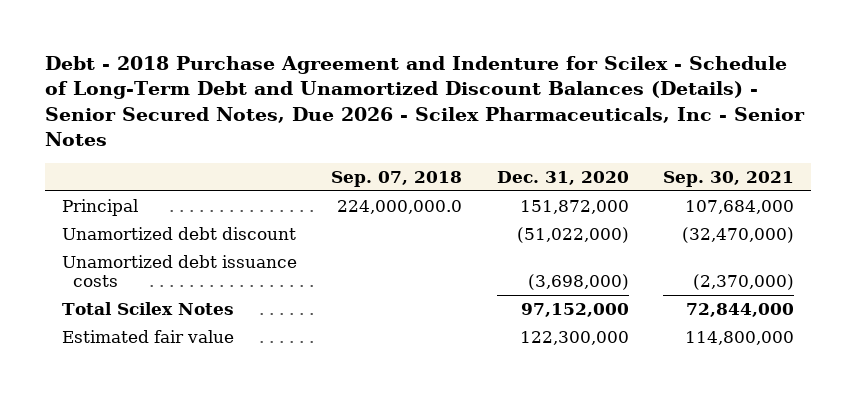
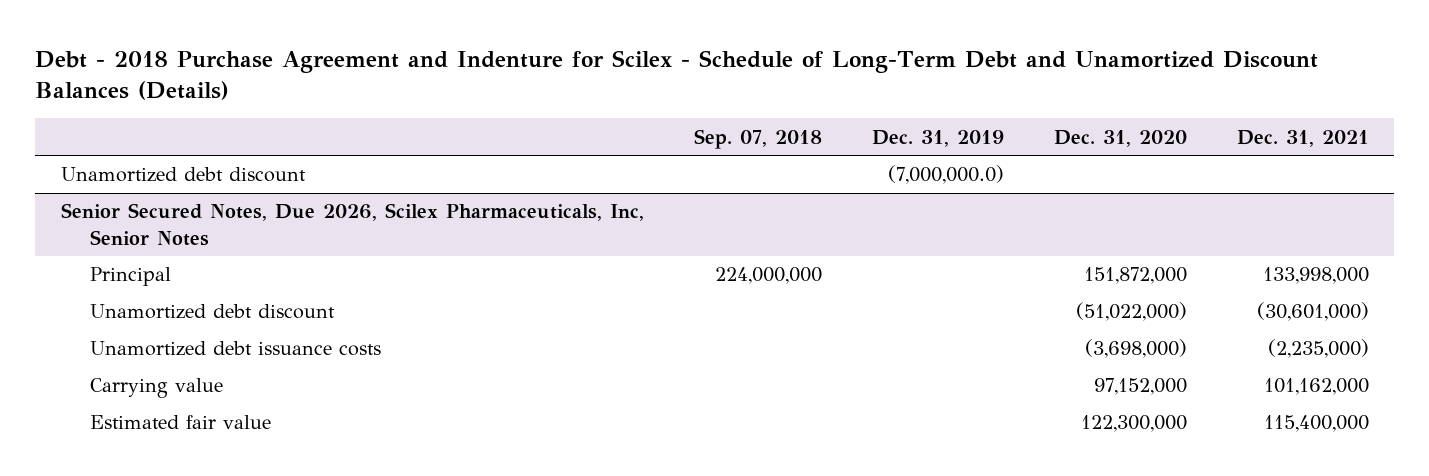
- Debt - 2018 Purchase Agreement and Indenture for Scilex - Schedule of Long-Term Debt and Unamortized Discount Balances (Details) - Senior Secured Notes, Due 2026 - Scilex Pharmaceuticals, Inc - Senior Notes
+ Debt - 2018 Purchase Agreement and Indenture for Scilex - Schedule of Long-Term Debt and Unamortized Discount Balances (Details)
- | Sep. 07, 2018 | Dec. 31, 2020 | Sep. 30, 2021
+ | Sep. 07, 2018 | Dec. 31, 2019 | Dec. 31, 2020 | Dec. 31, 2021
- Principal | 224,000,000.0 | 151,872,000 | 107,684,000
+ Unamortized debt discount | | (7,000,000.0) | |
+ Senior Secured Notes, Due 2026, Scilex Pharmaceuticals, Inc, Senior Notes
+ Principal | 224,000,000 | | 151,872,000 | 133,998,000
- Total Scilex Notes | | 97,152,000 | 72,844,000
+ Carrying value | | | 97,152,000 | 101,162,000

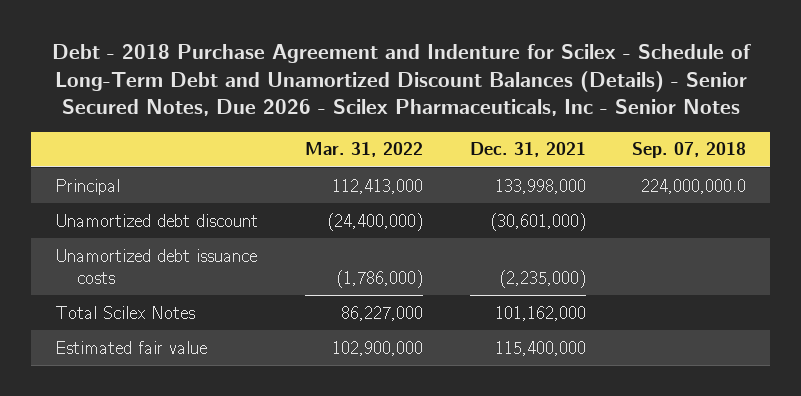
- Debt - 2018 Purchase Agreement and Indenture for Scilex - Schedule of Long-Term Debt and Unamortized Discount Balances (Details)
+ Debt - 2018 Purchase Agreement and Indenture for Scilex - Schedule of Long-Term Debt and Unamortized Discount Balances (Details) - Senior Secured Notes, Due 2026 - Scilex Pharmaceuticals, Inc - Senior Notes
- | Sep. 07, 2018 | Dec. 31, 2019 | Dec. 31, 2020 | Dec. 31, 2021
+ | Mar. 31, 2022 | Dec. 31, 2021 | Sep. 07, 2018
- Unamortized debt discount | | (7,000,000.0) | |
- Senior Secured Notes, Due 2026, Scilex Pharmaceuticals, Inc, Senior Notes
- Principal | 224,000,000 | | 151,872,000 | 133,998,000
+ Principal | 112,413,000 | 133,998,000 | 224,000,000.0
- Carrying value | | | 97,152,000 | 101,162,000
+ Total Scilex Notes | 86,227,000 | 101,162,000 |

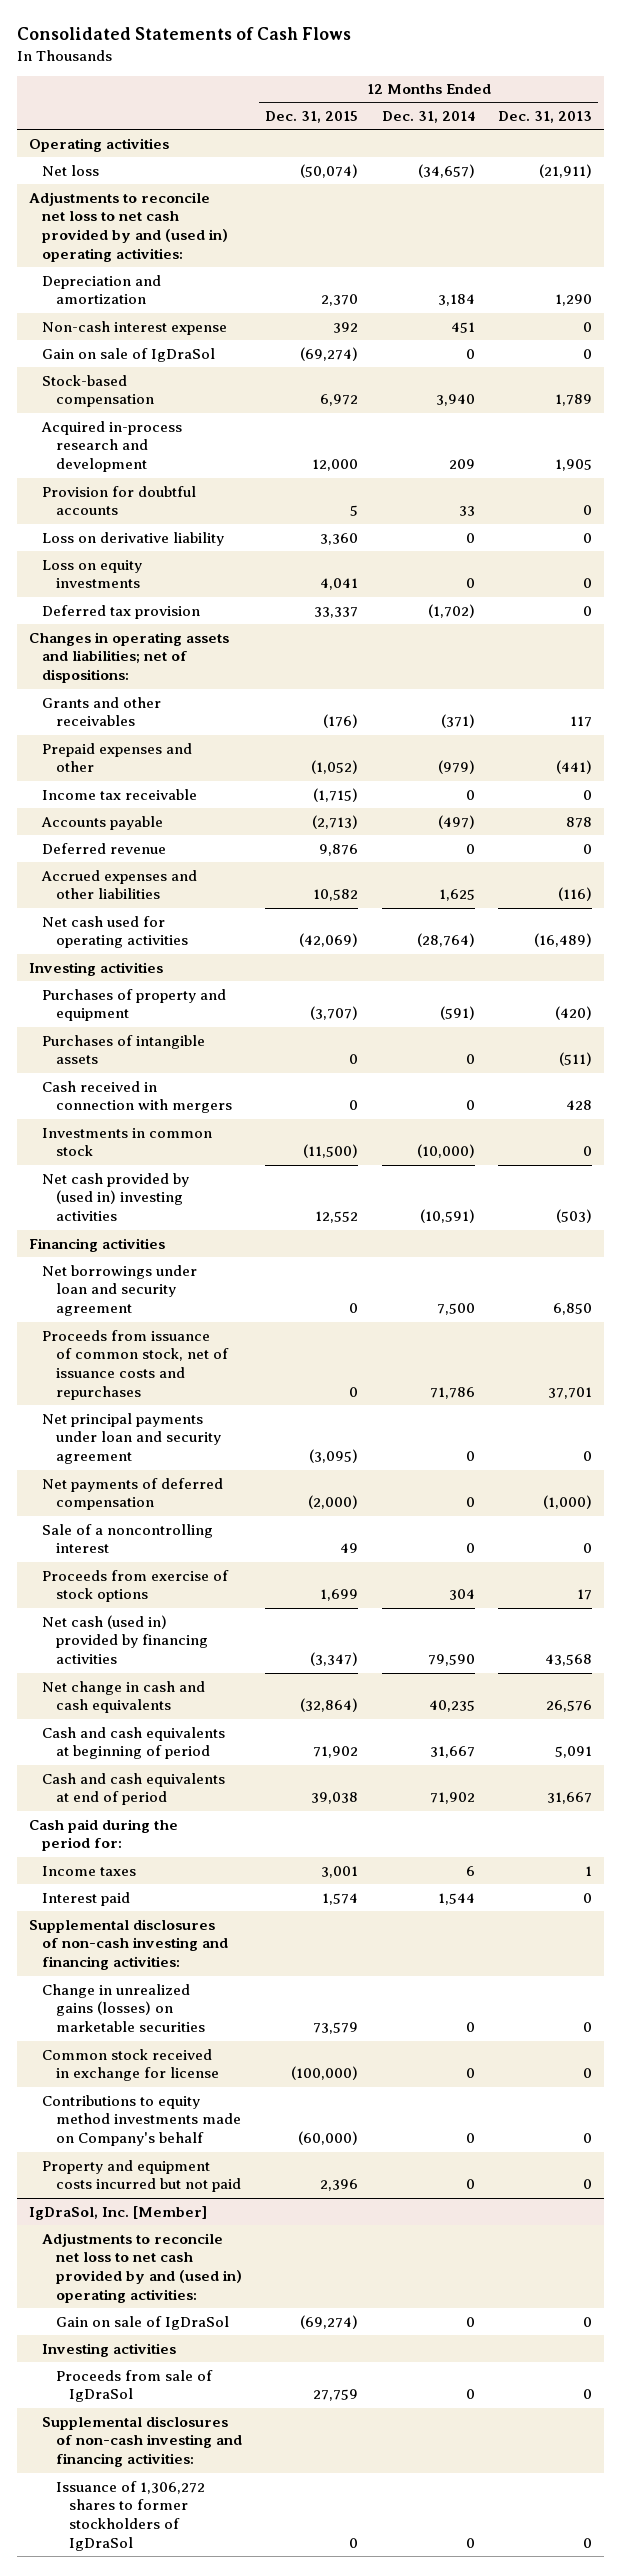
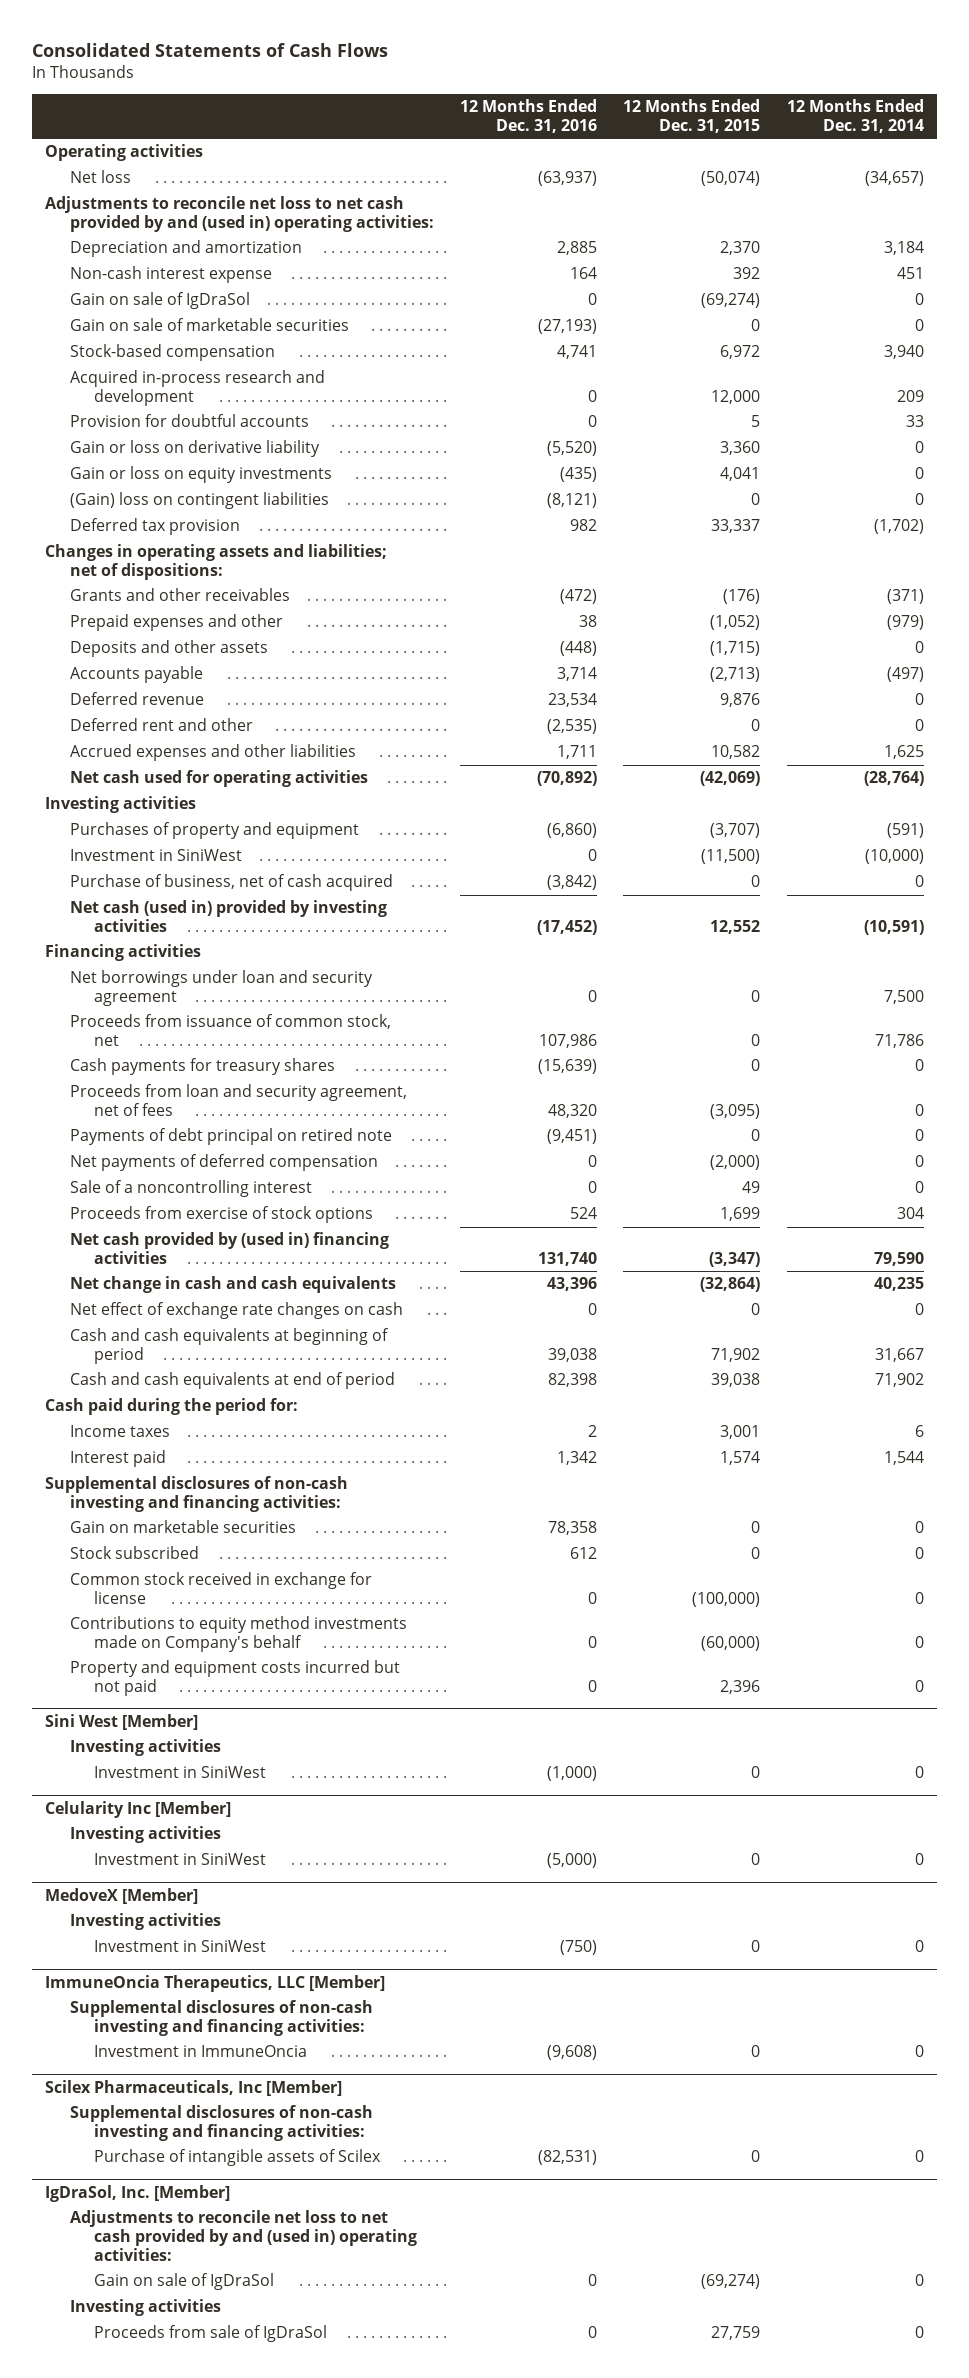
- | 12 Months Ended Dec. 31, 2015 | 12 Months Ended Dec. 31, 2014 | 12 Months Ended Dec. 31, 2013
+ | 12 Months Ended Dec. 31, 2016 | 12 Months Ended Dec. 31, 2015 | 12 Months Ended Dec. 31, 2014
+ Gain on sale of marketable securities | (27,193) | 0 | 0
- Loss on derivative liability | 3,360 | 0 | 0
- Loss on equity investments | 4,041 | 0 | 0
+ Gain or loss on derivative liability | (5,520) | 3,360 | 0
+ Gain or loss on equity investments | (435) | 4,041 | 0
+ (Gain) loss on contingent liabilities | (8,121) | 0 | 0
- Income tax receivable | (1,715) | 0 | 0
+ Deposits and other assets | (448) | (1,715) | 0
+ Deferred rent and other | (2,535) | 0 | 0
- Purchases of intangible assets | 0 | 0 | (511)
- Cash received in connection with mergers | 0 | 0 | 428
- Investments in common stock | (11,500) | (10,000) | 0
- Net cash provided by (used in) investing activities | 12,552 | (10,591) | (503)
+ Investment in SiniWest | 0 | (11,500) | (10,000)
+ Purchase of business, net of cash acquired | (3,842) | 0 | 0
+ Net cash (used in) provided by investing activities | (17,452) | 12,552 | (10,591)
- Proceeds from issuance of common stock, net of issuance costs and repurchases | 0 | 71,786 | 37,701
- Net principal payments under loan and security agreement | (3,095) | 0 | 0
+ Proceeds from issuance of common stock, net | 107,986 | 0 | 71,786
+ Cash payments for treasury shares | (15,639) | 0 | 0
+ Proceeds from loan and security agreement, net of fees | 48,320 | (3,095) | 0
+ Payments of debt principal on retired note | (9,451) | 0 | 0
- Net cash (used in) provided by financing activities | (3,347) | 79,590 | 43,568
+ Net cash provided by (used in) financing activities | 131,740 | (3,347) | 79,590
+ Net effect of exchange rate changes on cash | 0 | 0 | 0
- Change in unrealized gains (losses) on marketable securities | 73,579 | 0 | 0
+ Gain on marketable securities | 78,358 | 0 | 0
+ Stock subscribed | 612 | 0 | 0
+ Sini West [Member]
+ Investing activities
+ Investment in SiniWest | (1,000) | 0 | 0
+ Celularity Inc [Member]
+ Investing activities
+ Investment in SiniWest | (5,000) | 0 | 0
+ MedoveX [Member]
+ Investing activities
+ Investment in SiniWest | (750) | 0 | 0
+ ImmuneOncia Therapeutics, LLC [Member]
+ Supplemental disclosures of non-cash investing and financing activities:
+ Investment in ImmuneOncia | (9,608) | 0 | 0
+ Scilex Pharmaceuticals, Inc [Member]
+ Supplemental disclosures of non-cash investing and financing activities:
+ Purchase of intangible assets of Scilex | (82,531) | 0 | 0
@ IgDraSol, Inc. [Member]
- Supplemental disclosures of non-cash investing and financing activities:
- Issuance of 1,306,272 shares to former stockholders of IgDraSol | 0 | 0 | 0

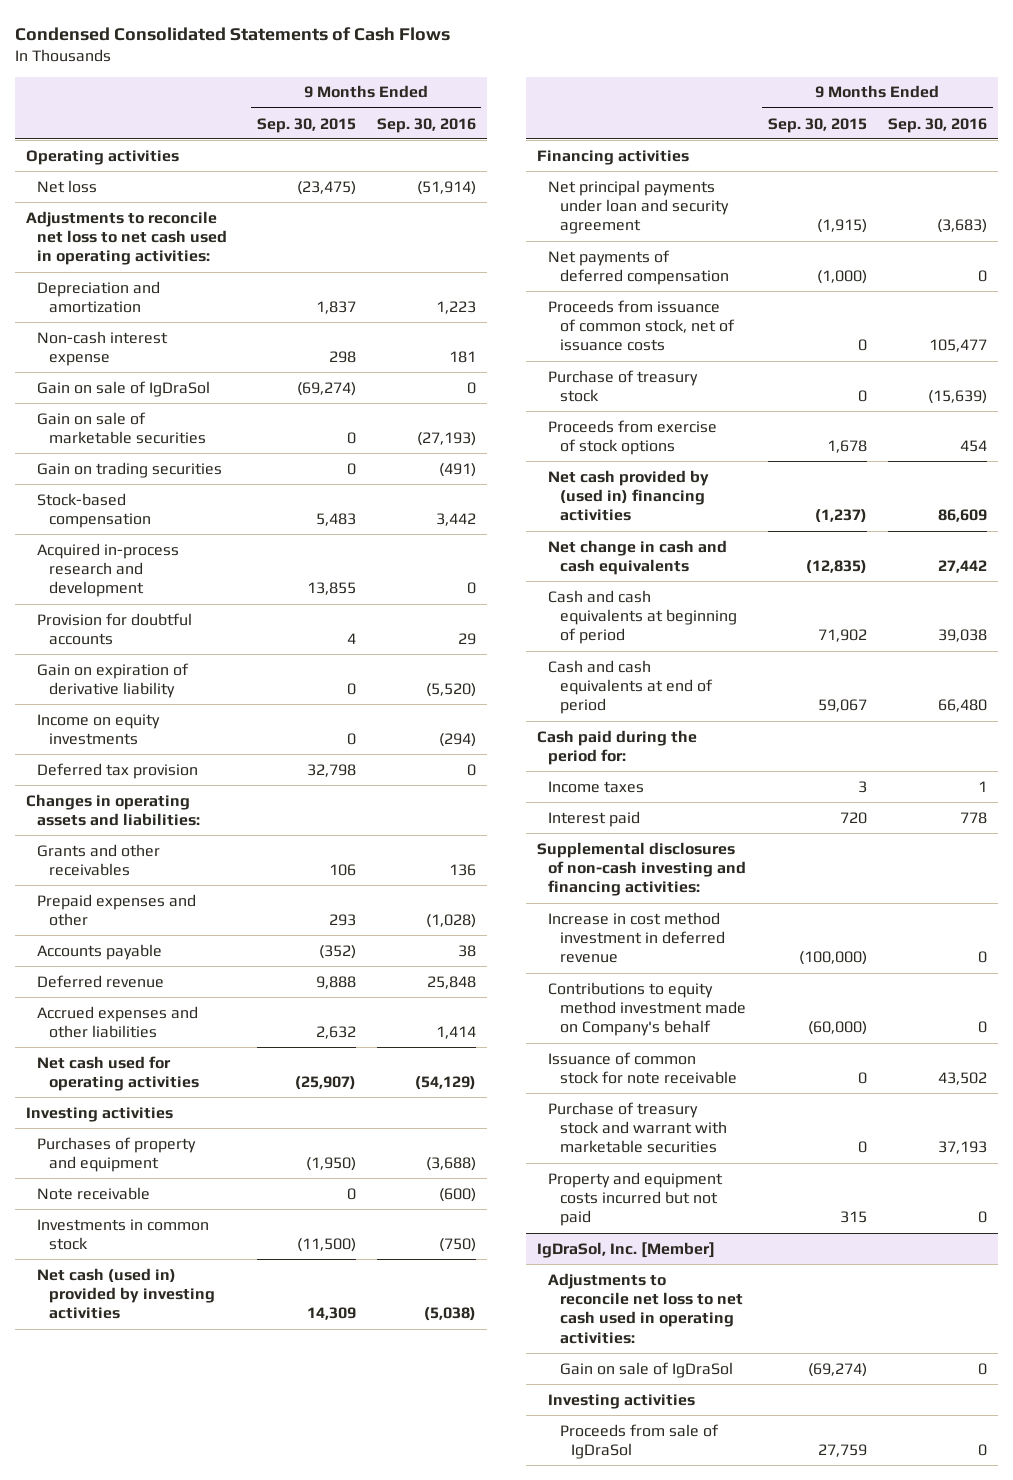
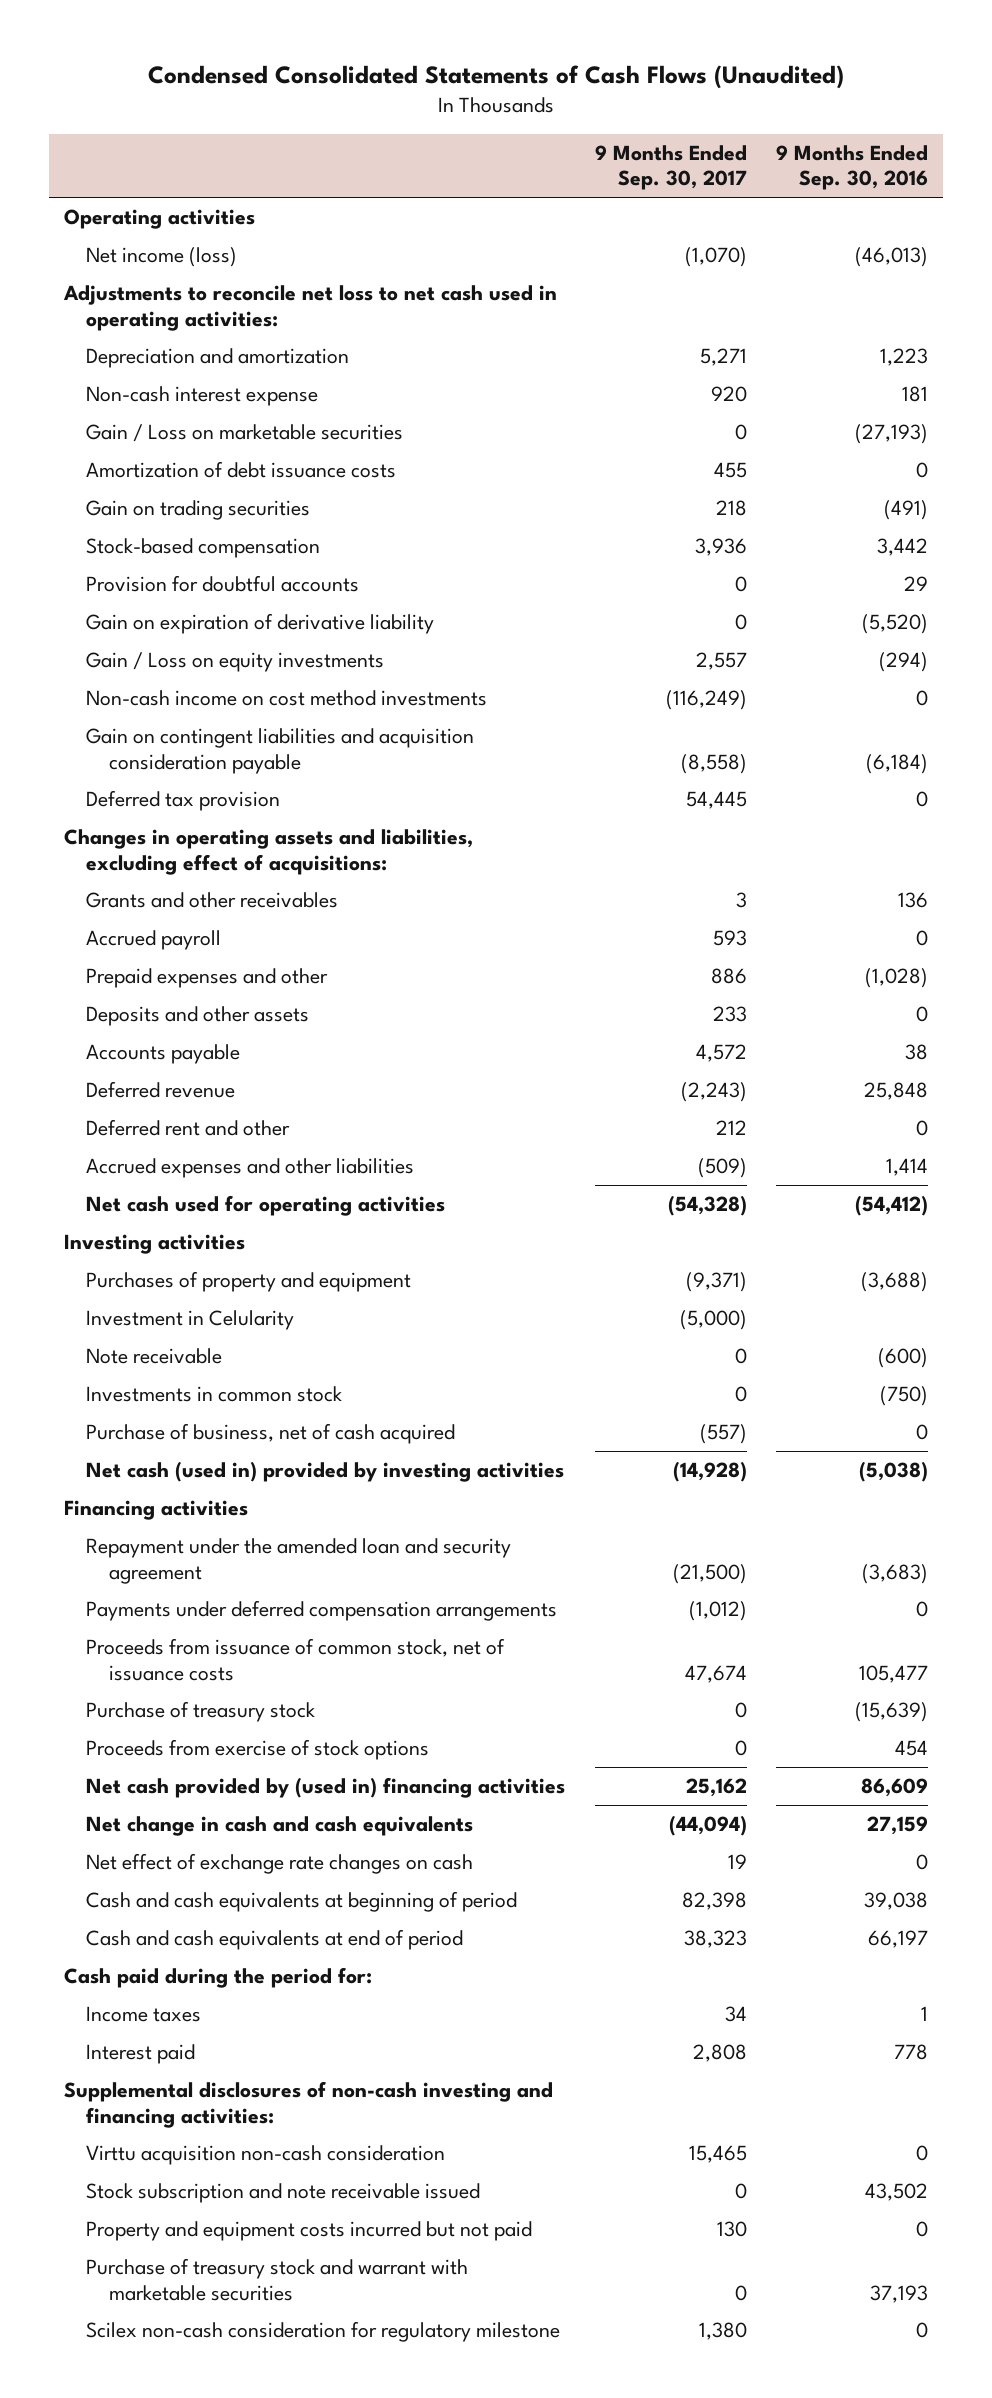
- Condensed Consolidated Statements of Cash Flows
+ Condensed Consolidated Statements of Cash Flows (Unaudited)
- | 9 Months Ended Sep. 30, 2015 | 9 Months Ended Sep. 30, 2016
+ | 9 Months Ended Sep. 30, 2017 | 9 Months Ended Sep. 30, 2016
- Net loss | (23,475) | (51,914)
+ Net income (loss) | (1,070) | (46,013)
- Gain on sale of IgDraSol | (69,274) | 0
- Gain on sale of marketable securities | 0 | (27,193)
+ Gain / Loss on marketable securities | 0 | (27,193)
+ Amortization of debt issuance costs | 455 | 0
- Acquired in-process research and development | 13,855 | 0
- Income on equity investments | 0 | (294)
+ Gain / Loss on equity investments | 2,557 | (294)
+ Non-cash income on cost method investments | (116,249) | 0
+ Gain on contingent liabilities and acquisition consideration payable | (8,558) | (6,184)
- Changes in operating assets and liabilities:
+ Changes in operating assets and liabilities, excluding effect of acquisitions:
+ Accrued payroll | 593 | 0
+ Deposits and other assets | 233 | 0
+ Deferred rent and other | 212 | 0
- Net cash used for operating activities | (25,907) | (54,129)
+ Net cash used for operating activities | (54,328) | (54,412)
+ Investment in Celularity | (5,000) |
+ Purchase of business, net of cash acquired | (557) | 0
- Net principal payments under loan and security agreement | (1,915) | (3,683)
- Net payments of deferred compensation | (1,000) | 0
+ Repayment under the amended loan and security agreement | (21,500) | (3,683)
+ Payments under deferred compensation arrangements | (1,012) | 0
- Net change in cash and cash equivalents | (12,835) | 27,442
+ Net change in cash and cash equivalents | (44,094) | 27,159
+ Net effect of exchange rate changes on cash | 19 | 0
- Cash and cash equivalents at end of period | 59,067 | 66,480
+ Cash and cash equivalents at end of period | 38,323 | 66,197
- Increase in cost method investment in deferred revenue | (100,000) | 0
- Contributions to equity method investment made on Company's behalf | (60,000) | 0
- Issuance of common stock for note receivable | 0 | 43,502
+ Virttu acquisition non-cash consideration | 15,465 | 0
+ Stock subscription and note receivable issued | 0 | 43,502
- IgDraSol, Inc. [Member]
- Adjustments to reconcile net loss to net cash used in operating activities:
- Gain on sale of IgDraSol | (69,274) | 0
- Investing activities
- Proceeds from sale of IgDraSol | 27,759 | 0
moved down: Purchase of treasury stock and warrant with marketable securities | 0 | 37,193
+ Scilex non-cash consideration for regulatory milestone | 1,380 | 0

